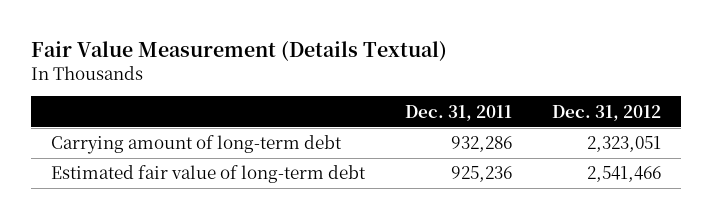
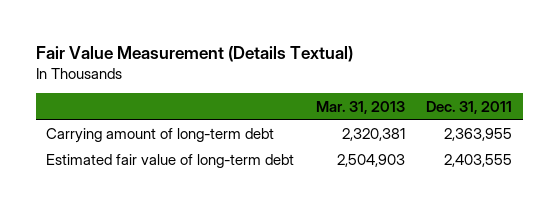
- | Dec. 31, 2011 | Dec. 31, 2012
+ | Mar. 31, 2013 | Dec. 31, 2011
- Carrying amount of long-term debt | 932,286 | 2,323,051
- Estimated fair value of long-term debt | 925,236 | 2,541,466
+ Carrying amount of long-term debt | 2,320,381 | 2,363,955
+ Estimated fair value of long-term debt | 2,504,903 | 2,403,555

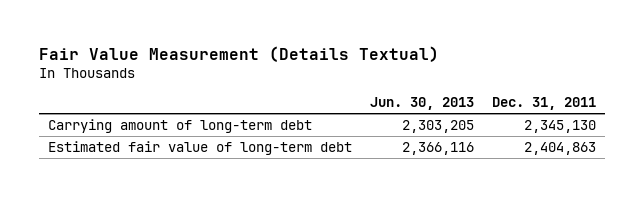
- | Mar. 31, 2013 | Dec. 31, 2011
+ | Jun. 30, 2013 | Dec. 31, 2011
- Carrying amount of long-term debt | 2,320,381 | 2,363,955
- Estimated fair value of long-term debt | 2,504,903 | 2,403,555
+ Carrying amount of long-term debt | 2,303,205 | 2,345,130
+ Estimated fair value of long-term debt | 2,366,116 | 2,404,863

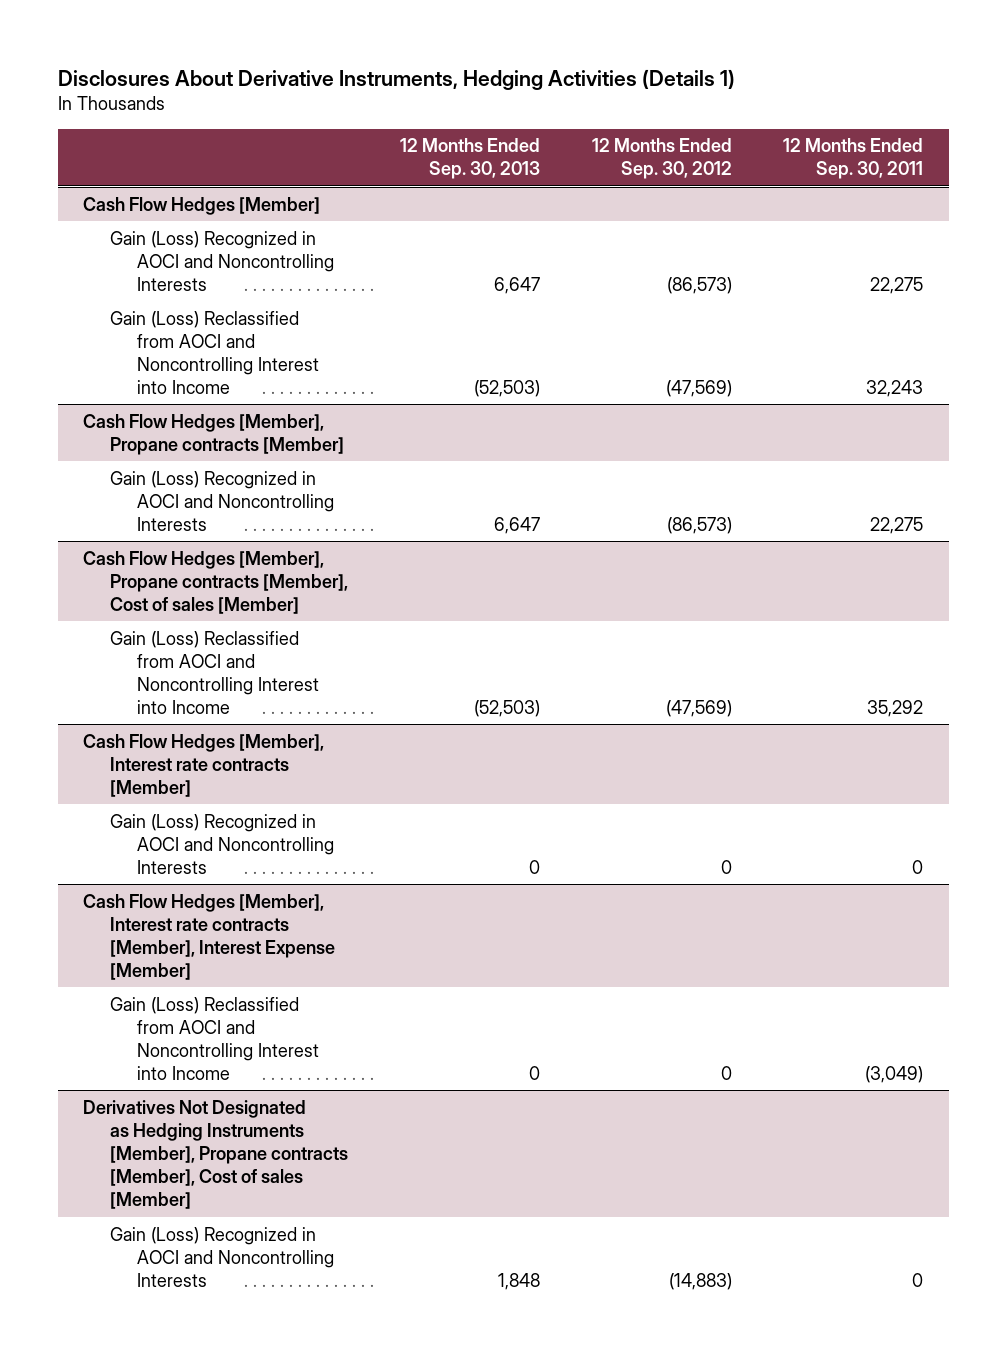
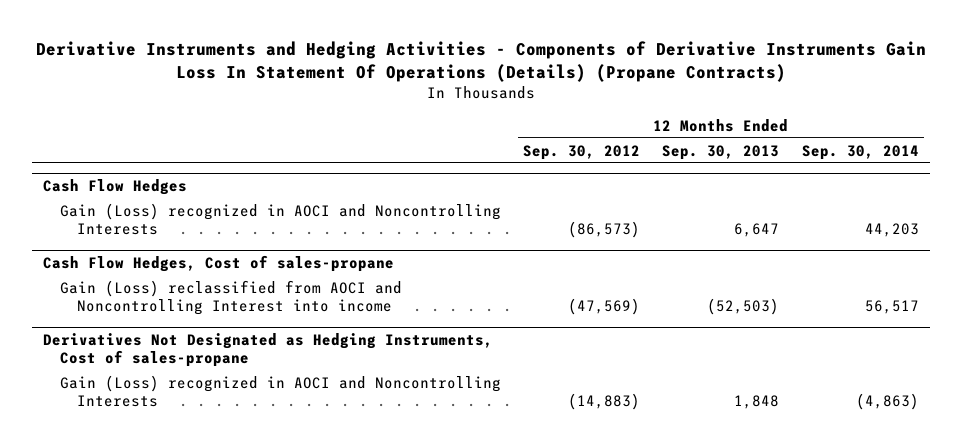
- Disclosures About Derivative Instruments, Hedging Activities (Details 1)
+ Derivative Instruments and Hedging Activities - Components of Derivative Instruments Gain Loss In Statement Of Operations (Details) (Propane Contracts)
- | 12 Months Ended Sep. 30, 2013 | 12 Months Ended Sep. 30, 2012 | 12 Months Ended Sep. 30, 2011
+ | 12 Months Ended Sep. 30, 2012 | 12 Months Ended Sep. 30, 2013 | 12 Months Ended Sep. 30, 2014
- Cash Flow Hedges [Member]
- Gain (Loss) Recognized in AOCI and Noncontrolling Interests | 6,647 | (86,573) | 22,275
- Gain (Loss) Reclassified from AOCI and Noncontrolling Interest into Income | (52,503) | (47,569) | 32,243
- Cash Flow Hedges [Member], Propane contracts [Member]
- Gain (Loss) Recognized in AOCI and Noncontrolling Interests | 6,647 | (86,573) | 22,275
- Cash Flow Hedges [Member], Propane contracts [Member], Cost of sales [Member]
- Gain (Loss) Reclassified from AOCI and Noncontrolling Interest into Income | (52,503) | (47,569) | 35,292
- Cash Flow Hedges [Member], Interest rate contracts [Member]
- Gain (Loss) Recognized in AOCI and Noncontrolling Interests | 0 | 0 | 0
- Cash Flow Hedges [Member], Interest rate contracts [Member], Interest Expense [Member]
- Gain (Loss) Reclassified from AOCI and Noncontrolling Interest into Income | 0 | 0 | (3,049)
- Derivatives Not Designated as Hedging Instruments [Member], Propane contracts [Member], Cost of sales [Member]
- Gain (Loss) Recognized in AOCI and Noncontrolling Interests | 1,848 | (14,883) | 0
+ Cash Flow Hedges
+ Gain (Loss) recognized in AOCI and Noncontrolling Interests | (86,573) | 6,647 | 44,203
+ Cash Flow Hedges, Cost of sales-propane
+ Gain (Loss) reclassified from AOCI and Noncontrolling Interest into income | (47,569) | (52,503) | 56,517
+ Derivatives Not Designated as Hedging Instruments, Cost of sales-propane
+ Gain (Loss) recognized in AOCI and Noncontrolling Interests | (14,883) | 1,848 | (4,863)

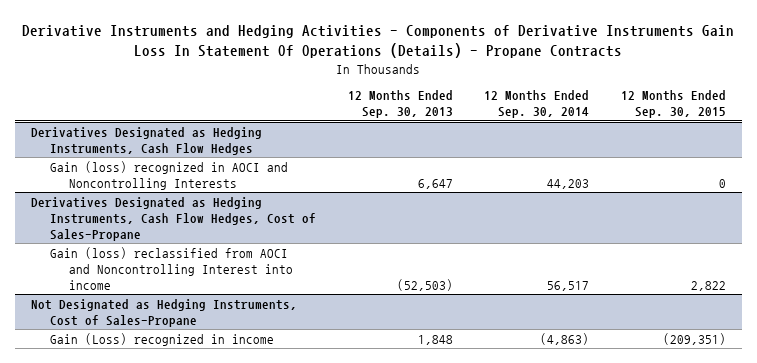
- Derivative Instruments and Hedging Activities - Components of Derivative Instruments Gain Loss In Statement Of Operations (Details) (Propane Contracts)
+ Derivative Instruments and Hedging Activities - Components of Derivative Instruments Gain Loss In Statement Of Operations (Details) - Propane Contracts
- | 12 Months Ended Sep. 30, 2012 | 12 Months Ended Sep. 30, 2013 | 12 Months Ended Sep. 30, 2014
+ | 12 Months Ended Sep. 30, 2013 | 12 Months Ended Sep. 30, 2014 | 12 Months Ended Sep. 30, 2015
- Cash Flow Hedges
- Gain (Loss) recognized in AOCI and Noncontrolling Interests | (86,573) | 6,647 | 44,203
- Cash Flow Hedges, Cost of sales-propane
- Gain (Loss) reclassified from AOCI and Noncontrolling Interest into income | (47,569) | (52,503) | 56,517
- Derivatives Not Designated as Hedging Instruments, Cost of sales-propane
- Gain (Loss) recognized in AOCI and Noncontrolling Interests | (14,883) | 1,848 | (4,863)
+ Derivatives Designated as Hedging Instruments, Cash Flow Hedges
+ Gain (loss) recognized in AOCI and Noncontrolling Interests | 6,647 | 44,203 | 0
+ Derivatives Designated as Hedging Instruments, Cash Flow Hedges, Cost of Sales-Propane
+ Gain (loss) reclassified from AOCI and Noncontrolling Interest into income | (52,503) | 56,517 | 2,822
+ Not Designated as Hedging Instruments, Cost of Sales-Propane
+ Gain (Loss) recognized in income | 1,848 | (4,863) | (209,351)

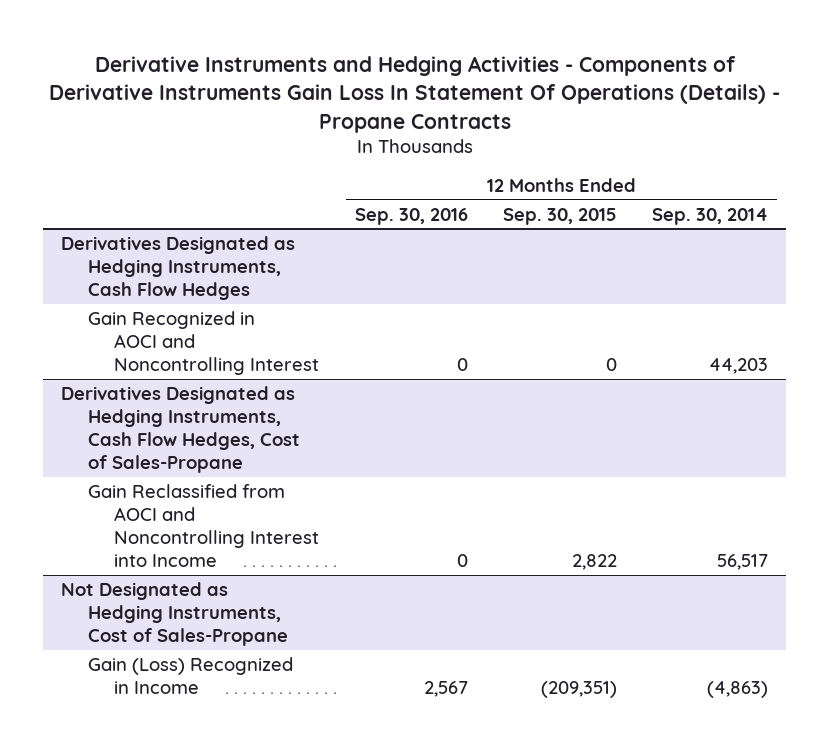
- | 12 Months Ended Sep. 30, 2013 | 12 Months Ended Sep. 30, 2014 | 12 Months Ended Sep. 30, 2015
+ | 12 Months Ended Sep. 30, 2016 | 12 Months Ended Sep. 30, 2015 | 12 Months Ended Sep. 30, 2014
@ Derivatives Designated as Hedging Instruments, Cash Flow Hedges
- Gain (loss) recognized in AOCI and Noncontrolling Interests | 6,647 | 44,203 | 0
+ Gain Recognized in AOCI and Noncontrolling Interest | 0 | 0 | 44,203
@ Derivatives Designated as Hedging Instruments, Cash Flow Hedges, Cost of Sales-Propane
- Gain (loss) reclassified from AOCI and Noncontrolling Interest into income | (52,503) | 56,517 | 2,822
+ Gain Reclassified from AOCI and Noncontrolling Interest into Income | 0 | 2,822 | 56,517
@ Not Designated as Hedging Instruments, Cost of Sales-Propane
- Gain (Loss) recognized in income | 1,848 | (4,863) | (209,351)
+ Gain (Loss) Recognized in Income | 2,567 | (209,351) | (4,863)

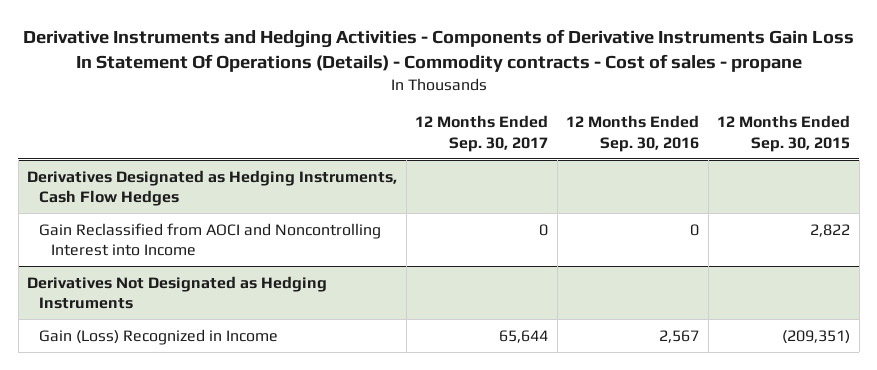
- Derivative Instruments and Hedging Activities - Components of Derivative Instruments Gain Loss In Statement Of Operations (Details) - Propane Contracts
+ Derivative Instruments and Hedging Activities - Components of Derivative Instruments Gain Loss In Statement Of Operations (Details) - Commodity contracts - Cost of sales - propane
- | 12 Months Ended Sep. 30, 2016 | 12 Months Ended Sep. 30, 2015 | 12 Months Ended Sep. 30, 2014
+ | 12 Months Ended Sep. 30, 2017 | 12 Months Ended Sep. 30, 2016 | 12 Months Ended Sep. 30, 2015
@ Derivatives Designated as Hedging Instruments, Cash Flow Hedges
- Gain Recognized in AOCI and Noncontrolling Interest | 0 | 0 | 44,203
- Derivatives Designated as Hedging Instruments, Cash Flow Hedges, Cost of Sales-Propane
- Not Designated as Hedging Instruments, Cost of Sales-Propane
+ Derivatives Not Designated as Hedging Instruments

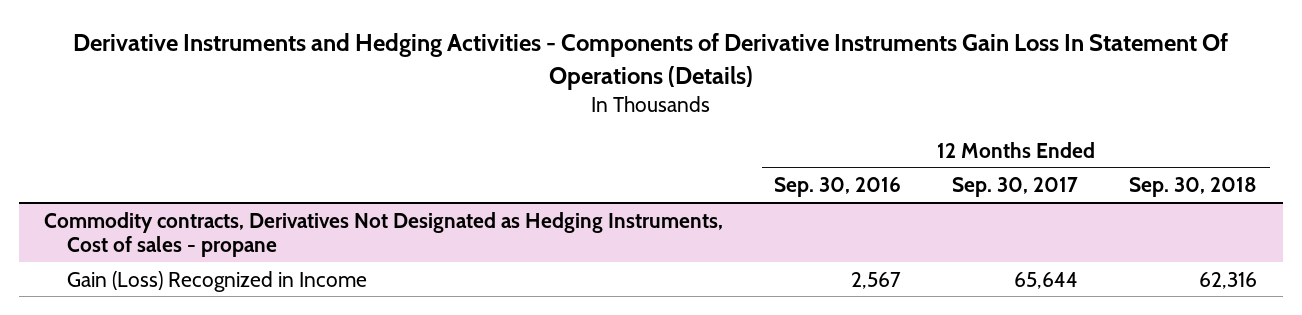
- Derivative Instruments and Hedging Activities - Components of Derivative Instruments Gain Loss In Statement Of Operations (Details) - Commodity contracts - Cost of sales - propane
+ Derivative Instruments and Hedging Activities - Components of Derivative Instruments Gain Loss In Statement Of Operations (Details)
- | 12 Months Ended Sep. 30, 2017 | 12 Months Ended Sep. 30, 2016 | 12 Months Ended Sep. 30, 2015
+ | 12 Months Ended Sep. 30, 2016 | 12 Months Ended Sep. 30, 2017 | 12 Months Ended Sep. 30, 2018
- Derivatives Designated as Hedging Instruments, Cash Flow Hedges
- Gain Reclassified from AOCI and Noncontrolling Interest into Income | 0 | 0 | 2,822
- Derivatives Not Designated as Hedging Instruments
+ Commodity contracts, Derivatives Not Designated as Hedging Instruments, Cost of sales - propane

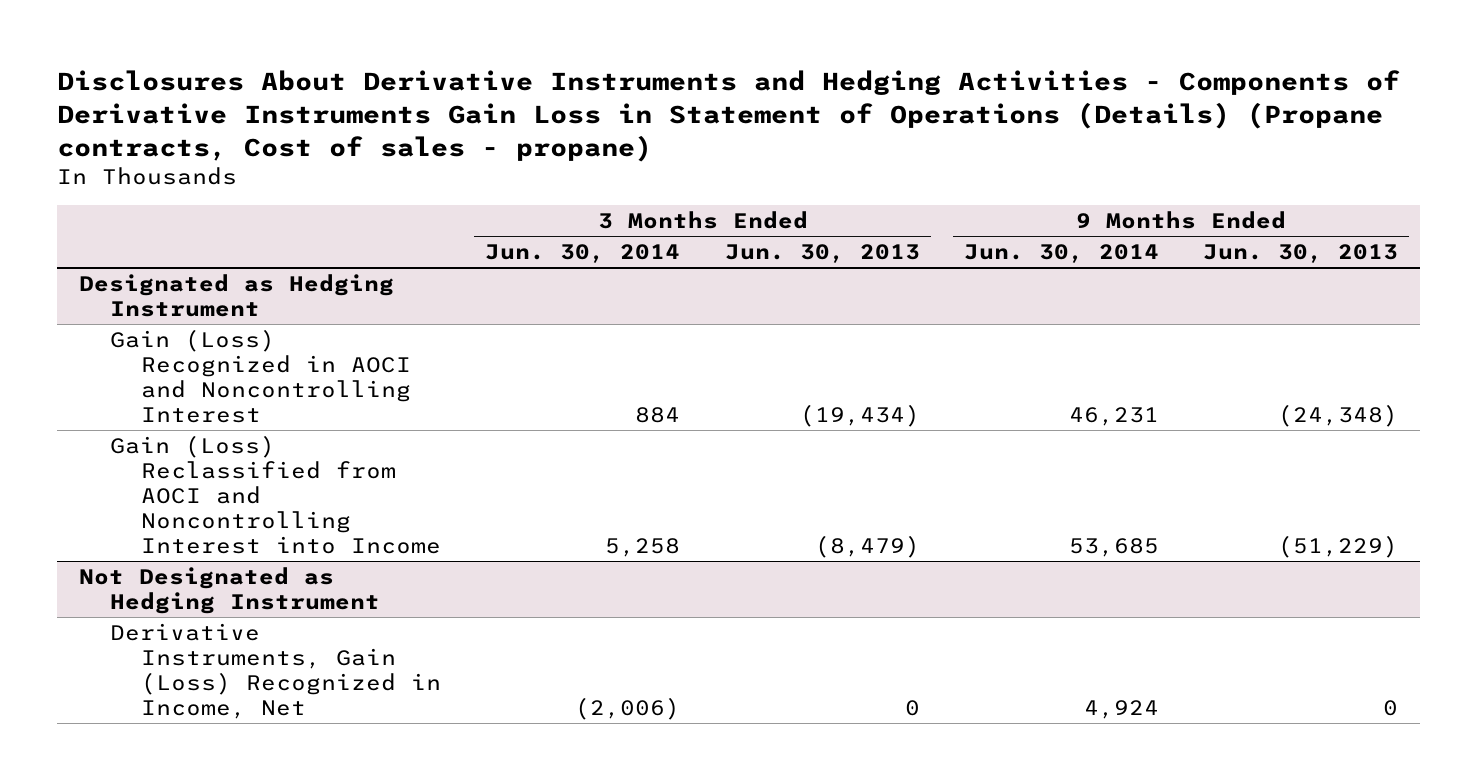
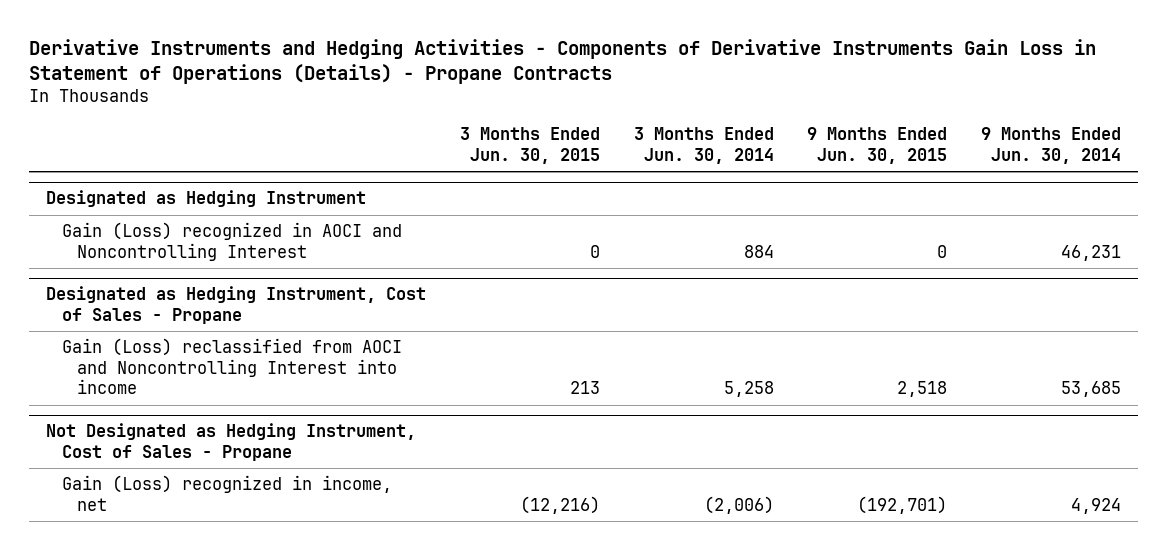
- Disclosures About Derivative Instruments and Hedging Activities - Components of Derivative Instruments Gain Loss in Statement of Operations (Details) (Propane contracts, Cost of sales - propane)
+ Derivative Instruments and Hedging Activities - Components of Derivative Instruments Gain Loss in Statement of Operations (Details) - Propane Contracts
- | 3 Months Ended Jun. 30, 2014 | 3 Months Ended Jun. 30, 2013 | 9 Months Ended Jun. 30, 2014 | 9 Months Ended Jun. 30, 2013
+ | 3 Months Ended Jun. 30, 2015 | 3 Months Ended Jun. 30, 2014 | 9 Months Ended Jun. 30, 2015 | 9 Months Ended Jun. 30, 2014
@ Designated as Hedging Instrument
- Gain (Loss) Recognized in AOCI and Noncontrolling Interest | 884 | (19,434) | 46,231 | (24,348)
- Gain (Loss) Reclassified from AOCI and Noncontrolling Interest into Income | 5,258 | (8,479) | 53,685 | (51,229)
- Not Designated as Hedging Instrument
- Derivative Instruments, Gain (Loss) Recognized in Income, Net | (2,006) | 0 | 4,924 | 0
@ Designated as Hedging Instrument
+ Gain (Loss) recognized in AOCI and Noncontrolling Interest | 0 | 884 | 0 | 46,231
+ Designated as Hedging Instrument, Cost of Sales - Propane
+ Gain (Loss) reclassified from AOCI and Noncontrolling Interest into income | 213 | 5,258 | 2,518 | 53,685
+ Not Designated as Hedging Instrument, Cost of Sales - Propane
+ Gain (Loss) recognized in income, net | (12,216) | (2,006) | (192,701) | 4,924

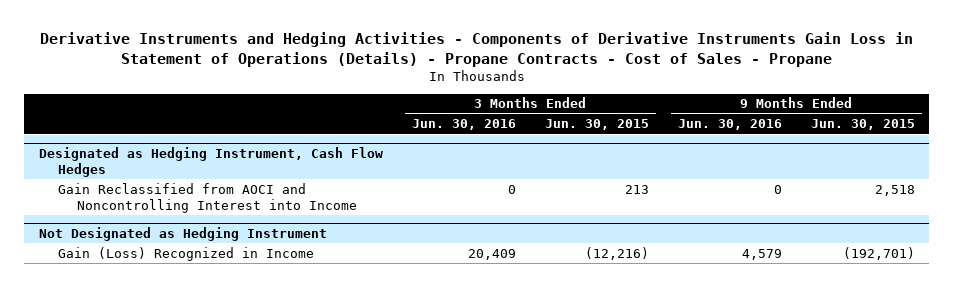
- Derivative Instruments and Hedging Activities - Components of Derivative Instruments Gain Loss in Statement of Operations (Details) - Propane Contracts
+ Derivative Instruments and Hedging Activities - Components of Derivative Instruments Gain Loss in Statement of Operations (Details) - Propane Contracts - Cost of Sales - Propane
- | 3 Months Ended Jun. 30, 2015 | 3 Months Ended Jun. 30, 2014 | 9 Months Ended Jun. 30, 2015 | 9 Months Ended Jun. 30, 2014
+ | 3 Months Ended Jun. 30, 2016 | 3 Months Ended Jun. 30, 2015 | 9 Months Ended Jun. 30, 2016 | 9 Months Ended Jun. 30, 2015
- Designated as Hedging Instrument
- Gain (Loss) recognized in AOCI and Noncontrolling Interest | 0 | 884 | 0 | 46,231
- Designated as Hedging Instrument, Cost of Sales - Propane
- Gain (Loss) reclassified from AOCI and Noncontrolling Interest into income | 213 | 5,258 | 2,518 | 53,685
- Not Designated as Hedging Instrument, Cost of Sales - Propane
- Gain (Loss) recognized in income, net | (12,216) | (2,006) | (192,701) | 4,924
+ Designated as Hedging Instrument, Cash Flow Hedges
+ Gain Reclassified from AOCI and Noncontrolling Interest into Income | 0 | 213 | 0 | 2,518
+ Not Designated as Hedging Instrument
+ Gain (Loss) Recognized in Income | 20,409 | (12,216) | 4,579 | (192,701)

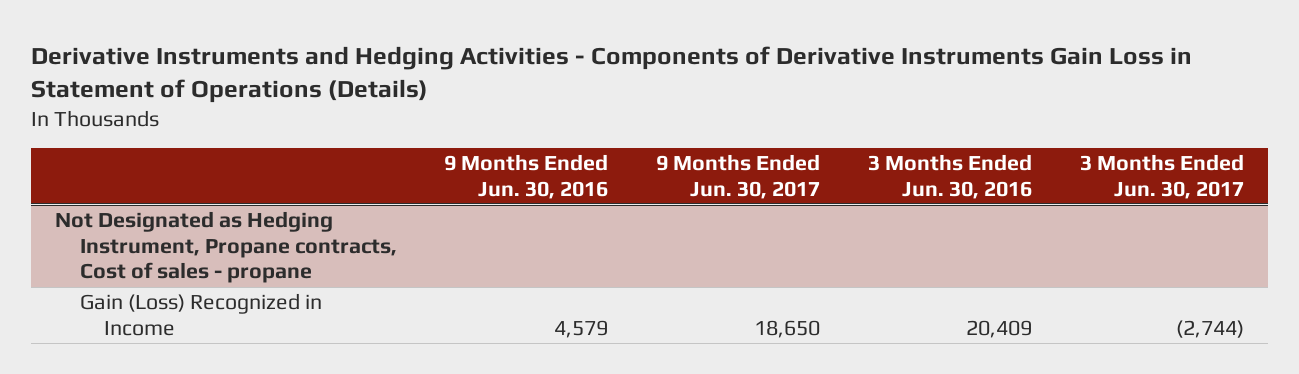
- Derivative Instruments and Hedging Activities - Components of Derivative Instruments Gain Loss in Statement of Operations (Details) - Propane Contracts - Cost of Sales - Propane
+ Derivative Instruments and Hedging Activities - Components of Derivative Instruments Gain Loss in Statement of Operations (Details)
- | 3 Months Ended Jun. 30, 2016 | 3 Months Ended Jun. 30, 2015 | 9 Months Ended Jun. 30, 2016 | 9 Months Ended Jun. 30, 2015
+ | 9 Months Ended Jun. 30, 2016 | 9 Months Ended Jun. 30, 2017 | 3 Months Ended Jun. 30, 2016 | 3 Months Ended Jun. 30, 2017
- Designated as Hedging Instrument, Cash Flow Hedges
- Gain Reclassified from AOCI and Noncontrolling Interest into Income | 0 | 213 | 0 | 2,518
- Not Designated as Hedging Instrument
+ Not Designated as Hedging Instrument, Propane contracts, Cost of sales - propane

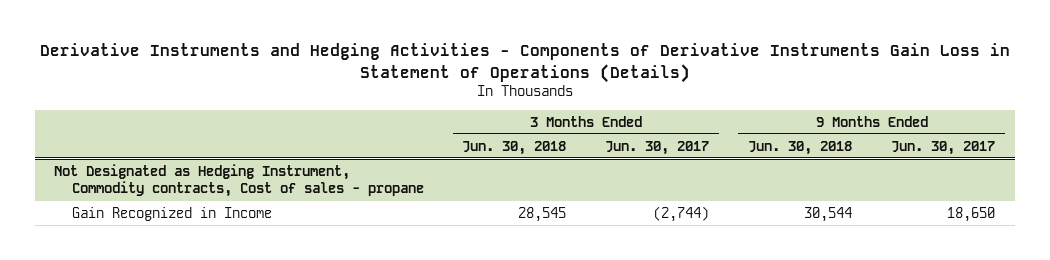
- | 9 Months Ended Jun. 30, 2016 | 9 Months Ended Jun. 30, 2017 | 3 Months Ended Jun. 30, 2016 | 3 Months Ended Jun. 30, 2017
+ | 3 Months Ended Jun. 30, 2018 | 3 Months Ended Jun. 30, 2017 | 9 Months Ended Jun. 30, 2018 | 9 Months Ended Jun. 30, 2017
- Not Designated as Hedging Instrument, Propane contracts, Cost of sales - propane
- Gain (Loss) Recognized in Income | 4,579 | 18,650 | 20,409 | (2,744)
+ Not Designated as Hedging Instrument, Commodity contracts, Cost of sales - propane
+ Gain Recognized in Income | 28,545 | (2,744) | 30,544 | 18,650

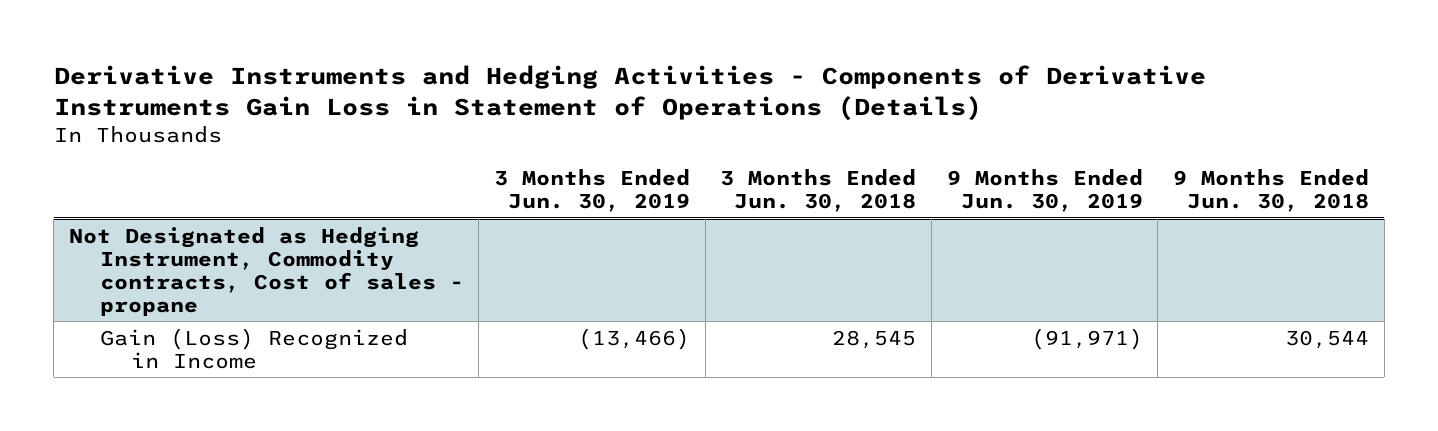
- | 3 Months Ended Jun. 30, 2018 | 3 Months Ended Jun. 30, 2017 | 9 Months Ended Jun. 30, 2018 | 9 Months Ended Jun. 30, 2017
+ | 3 Months Ended Jun. 30, 2019 | 3 Months Ended Jun. 30, 2018 | 9 Months Ended Jun. 30, 2019 | 9 Months Ended Jun. 30, 2018
@ Not Designated as Hedging Instrument, Commodity contracts, Cost of sales - propane
- Gain Recognized in Income | 28,545 | (2,744) | 30,544 | 18,650
+ Gain (Loss) Recognized in Income | (13,466) | 28,545 | (91,971) | 30,544

